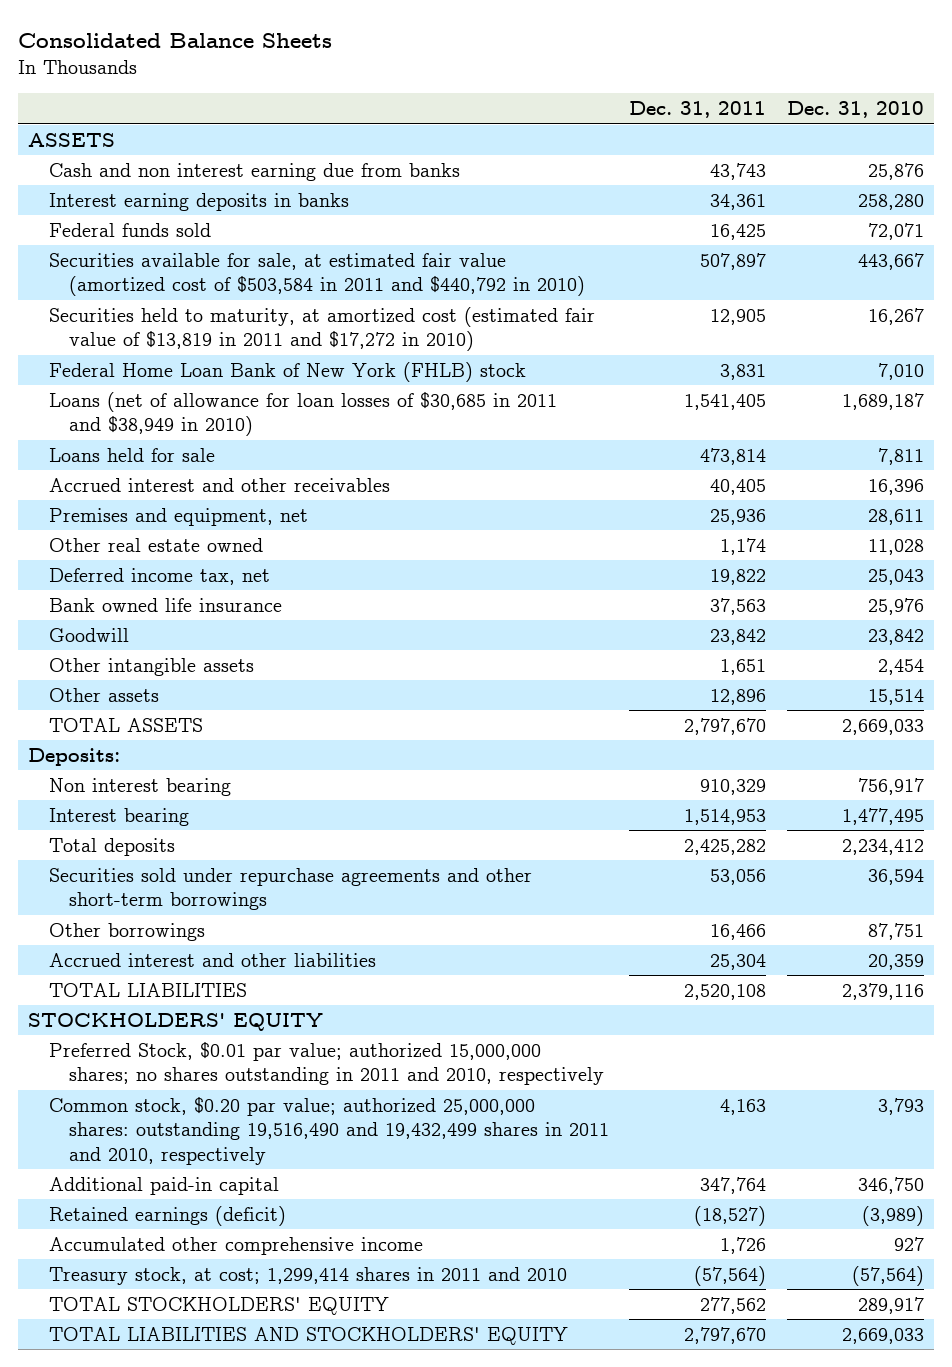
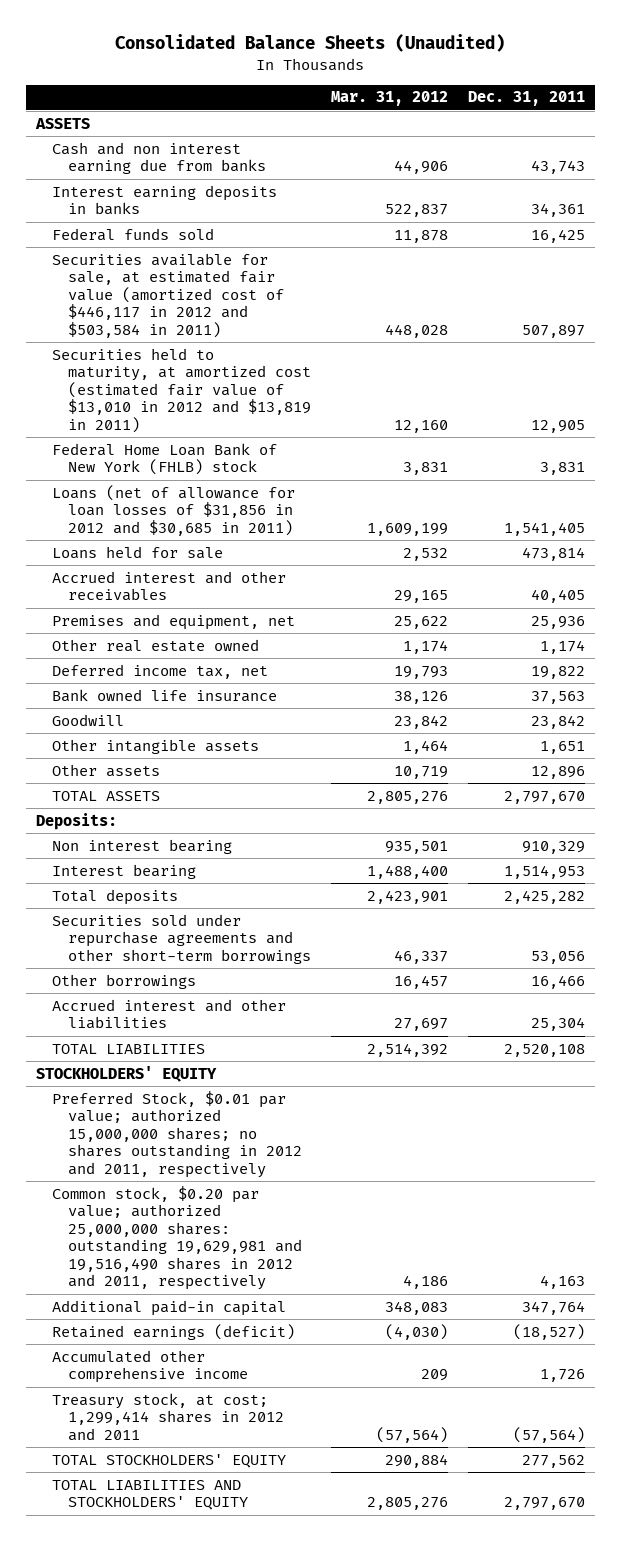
- Consolidated Balance Sheets
+ Consolidated Balance Sheets (Unaudited)
- | Dec. 31, 2011 | Dec. 31, 2010
+ | Mar. 31, 2012 | Dec. 31, 2011
- Securities available for sale, at estimated fair value (amortized cost of $503,584 in 2011 and $440,792 in 2010) | 507,897 | 443,667
- Securities held to maturity, at amortized cost (estimated fair value of $13,819 in 2011 and $17,272 in 2010) | 12,905 | 16,267
+ Securities available for sale, at estimated fair value (amortized cost of $446,117 in 2012 and $503,584 in 2011) | 448,028 | 507,897
+ Securities held to maturity, at amortized cost (estimated fair value of $13,010 in 2012 and $13,819 in 2011) | 12,160 | 12,905
- Loans (net of allowance for loan losses of $30,685 in 2011 and $38,949 in 2010) | 1,541,405 | 1,689,187
+ Loans (net of allowance for loan losses of $31,856 in 2012 and $30,685 in 2011) | 1,609,199 | 1,541,405
- Preferred Stock, $0.01 par value; authorized 15,000,000 shares; no shares outstanding in 2011 and 2010, respectively
- Common stock, $0.20 par value; authorized 25,000,000 shares: outstanding 19,516,490 and 19,432,499 shares in 2011 and 2010, respectively | 4,163 | 3,793
+ Preferred Stock, $0.01 par value; authorized 15,000,000 shares; no shares outstanding in 2012 and 2011, respectively
+ Common stock, $0.20 par value; authorized 25,000,000 shares: outstanding 19,629,981 and 19,516,490 shares in 2012 and 2011, respectively | 4,186 | 4,163
- Treasury stock, at cost; 1,299,414 shares in 2011 and 2010 | (57,564) | (57,564)
+ Treasury stock, at cost; 1,299,414 shares in 2012 and 2011 | (57,564) | (57,564)

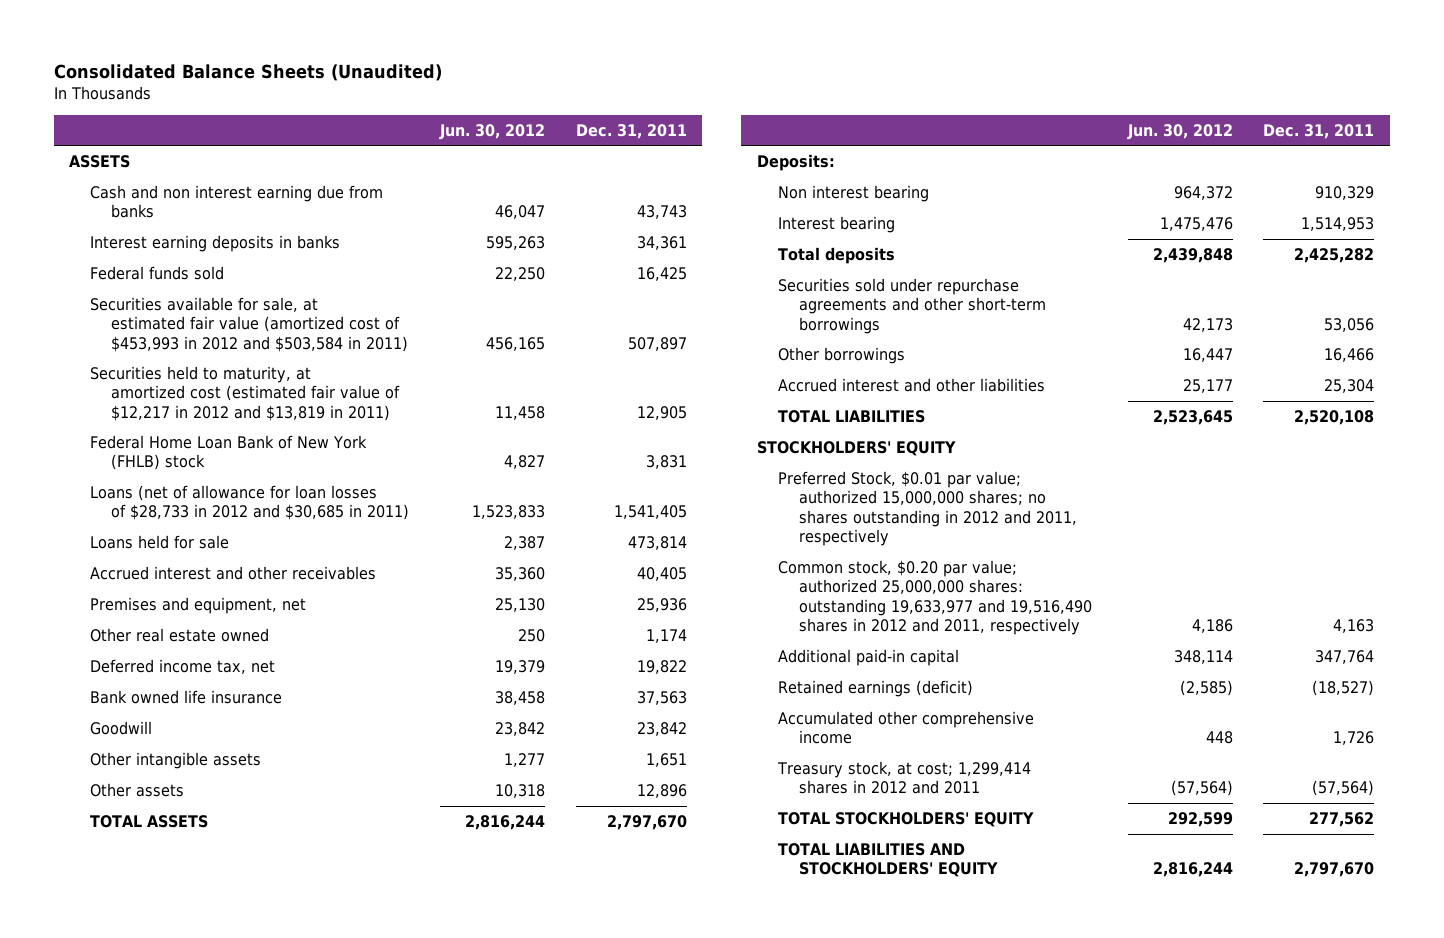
- | Mar. 31, 2012 | Dec. 31, 2011
+ | Jun. 30, 2012 | Dec. 31, 2011
- Securities available for sale, at estimated fair value (amortized cost of $446,117 in 2012 and $503,584 in 2011) | 448,028 | 507,897
- Securities held to maturity, at amortized cost (estimated fair value of $13,010 in 2012 and $13,819 in 2011) | 12,160 | 12,905
+ Securities available for sale, at estimated fair value (amortized cost of $453,993 in 2012 and $503,584 in 2011) | 456,165 | 507,897
+ Securities held to maturity, at amortized cost (estimated fair value of $12,217 in 2012 and $13,819 in 2011) | 11,458 | 12,905
- Loans (net of allowance for loan losses of $31,856 in 2012 and $30,685 in 2011) | 1,609,199 | 1,541,405
+ Loans (net of allowance for loan losses of $28,733 in 2012 and $30,685 in 2011) | 1,523,833 | 1,541,405
- Common stock, $0.20 par value; authorized 25,000,000 shares: outstanding 19,629,981 and 19,516,490 shares in 2012 and 2011, respectively | 4,186 | 4,163
+ Common stock, $0.20 par value; authorized 25,000,000 shares: outstanding 19,633,977 and 19,516,490 shares in 2012 and 2011, respectively | 4,186 | 4,163

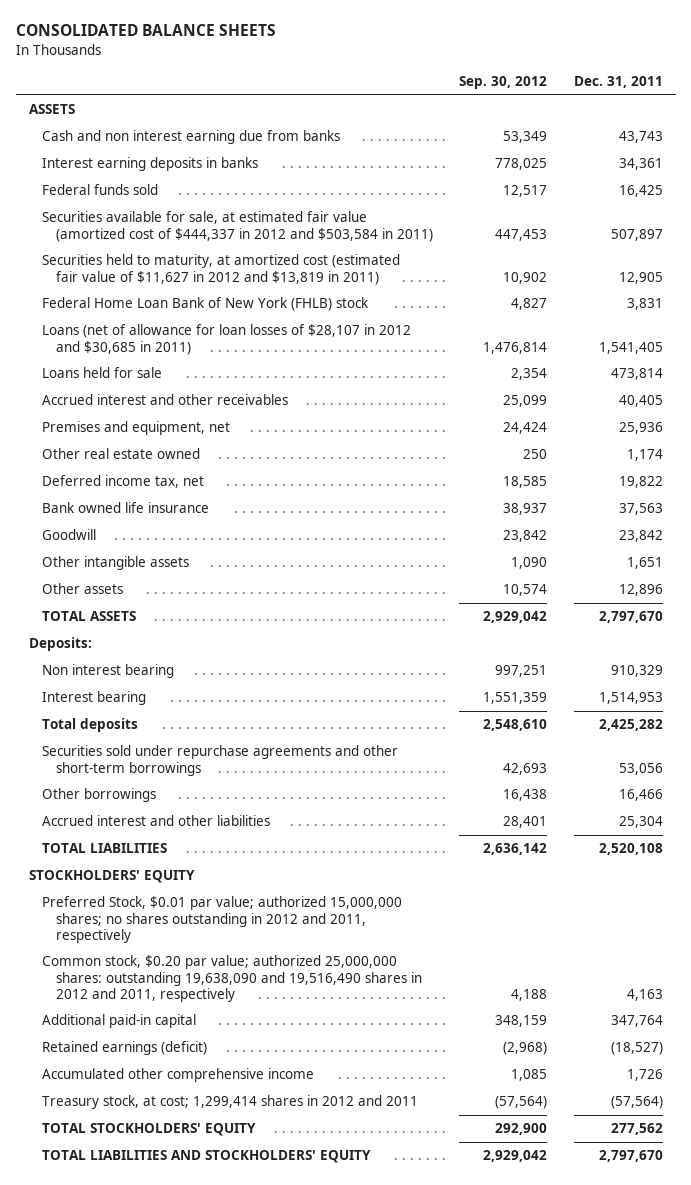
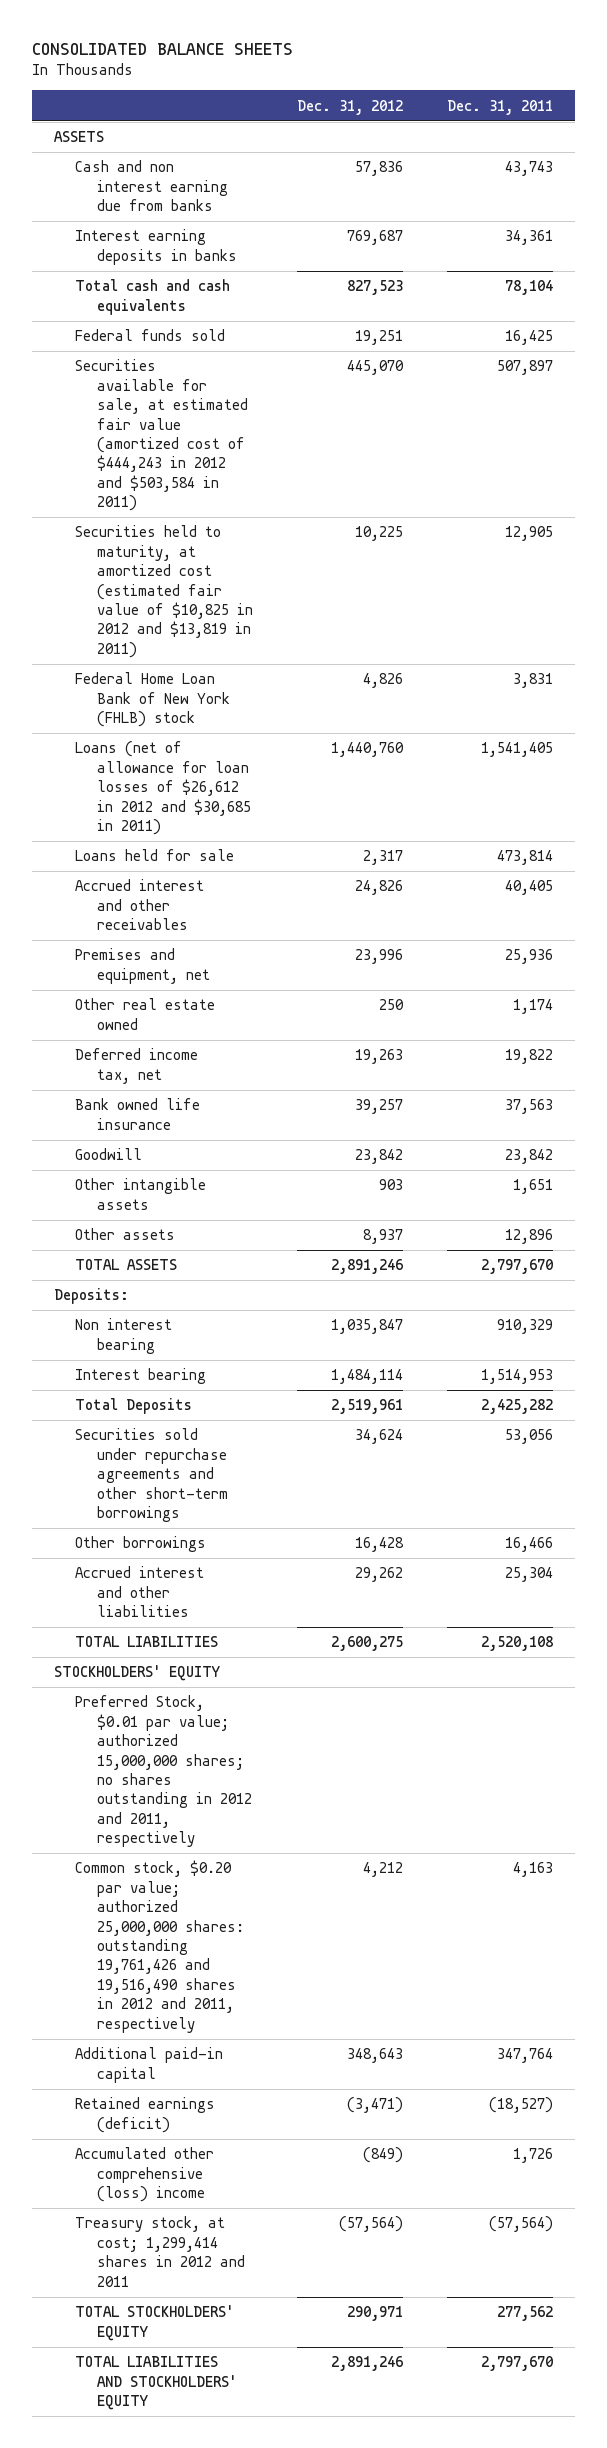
- | Sep. 30, 2012 | Dec. 31, 2011
+ | Dec. 31, 2012 | Dec. 31, 2011
+ Total cash and cash equivalents | 827,523 | 78,104
- Securities available for sale, at estimated fair value (amortized cost of $444,337 in 2012 and $503,584 in 2011) | 447,453 | 507,897
- Securities held to maturity, at amortized cost (estimated fair value of $11,627 in 2012 and $13,819 in 2011) | 10,902 | 12,905
+ Securities available for sale, at estimated fair value (amortized cost of $444,243 in 2012 and $503,584 in 2011) | 445,070 | 507,897
+ Securities held to maturity, at amortized cost (estimated fair value of $10,825 in 2012 and $13,819 in 2011) | 10,225 | 12,905
- Loans (net of allowance for loan losses of $28,107 in 2012 and $30,685 in 2011) | 1,476,814 | 1,541,405
+ Loans (net of allowance for loan losses of $26,612 in 2012 and $30,685 in 2011) | 1,440,760 | 1,541,405
- Total deposits | 2,548,610 | 2,425,282
+ Total Deposits | 2,519,961 | 2,425,282
- Common stock, $0.20 par value; authorized 25,000,000 shares: outstanding 19,638,090 and 19,516,490 shares in 2012 and 2011, respectively | 4,188 | 4,163
+ Common stock, $0.20 par value; authorized 25,000,000 shares: outstanding 19,761,426 and 19,516,490 shares in 2012 and 2011, respectively | 4,212 | 4,163
- Accumulated other comprehensive income | 1,085 | 1,726
+ Accumulated other comprehensive (loss) income | (849) | 1,726

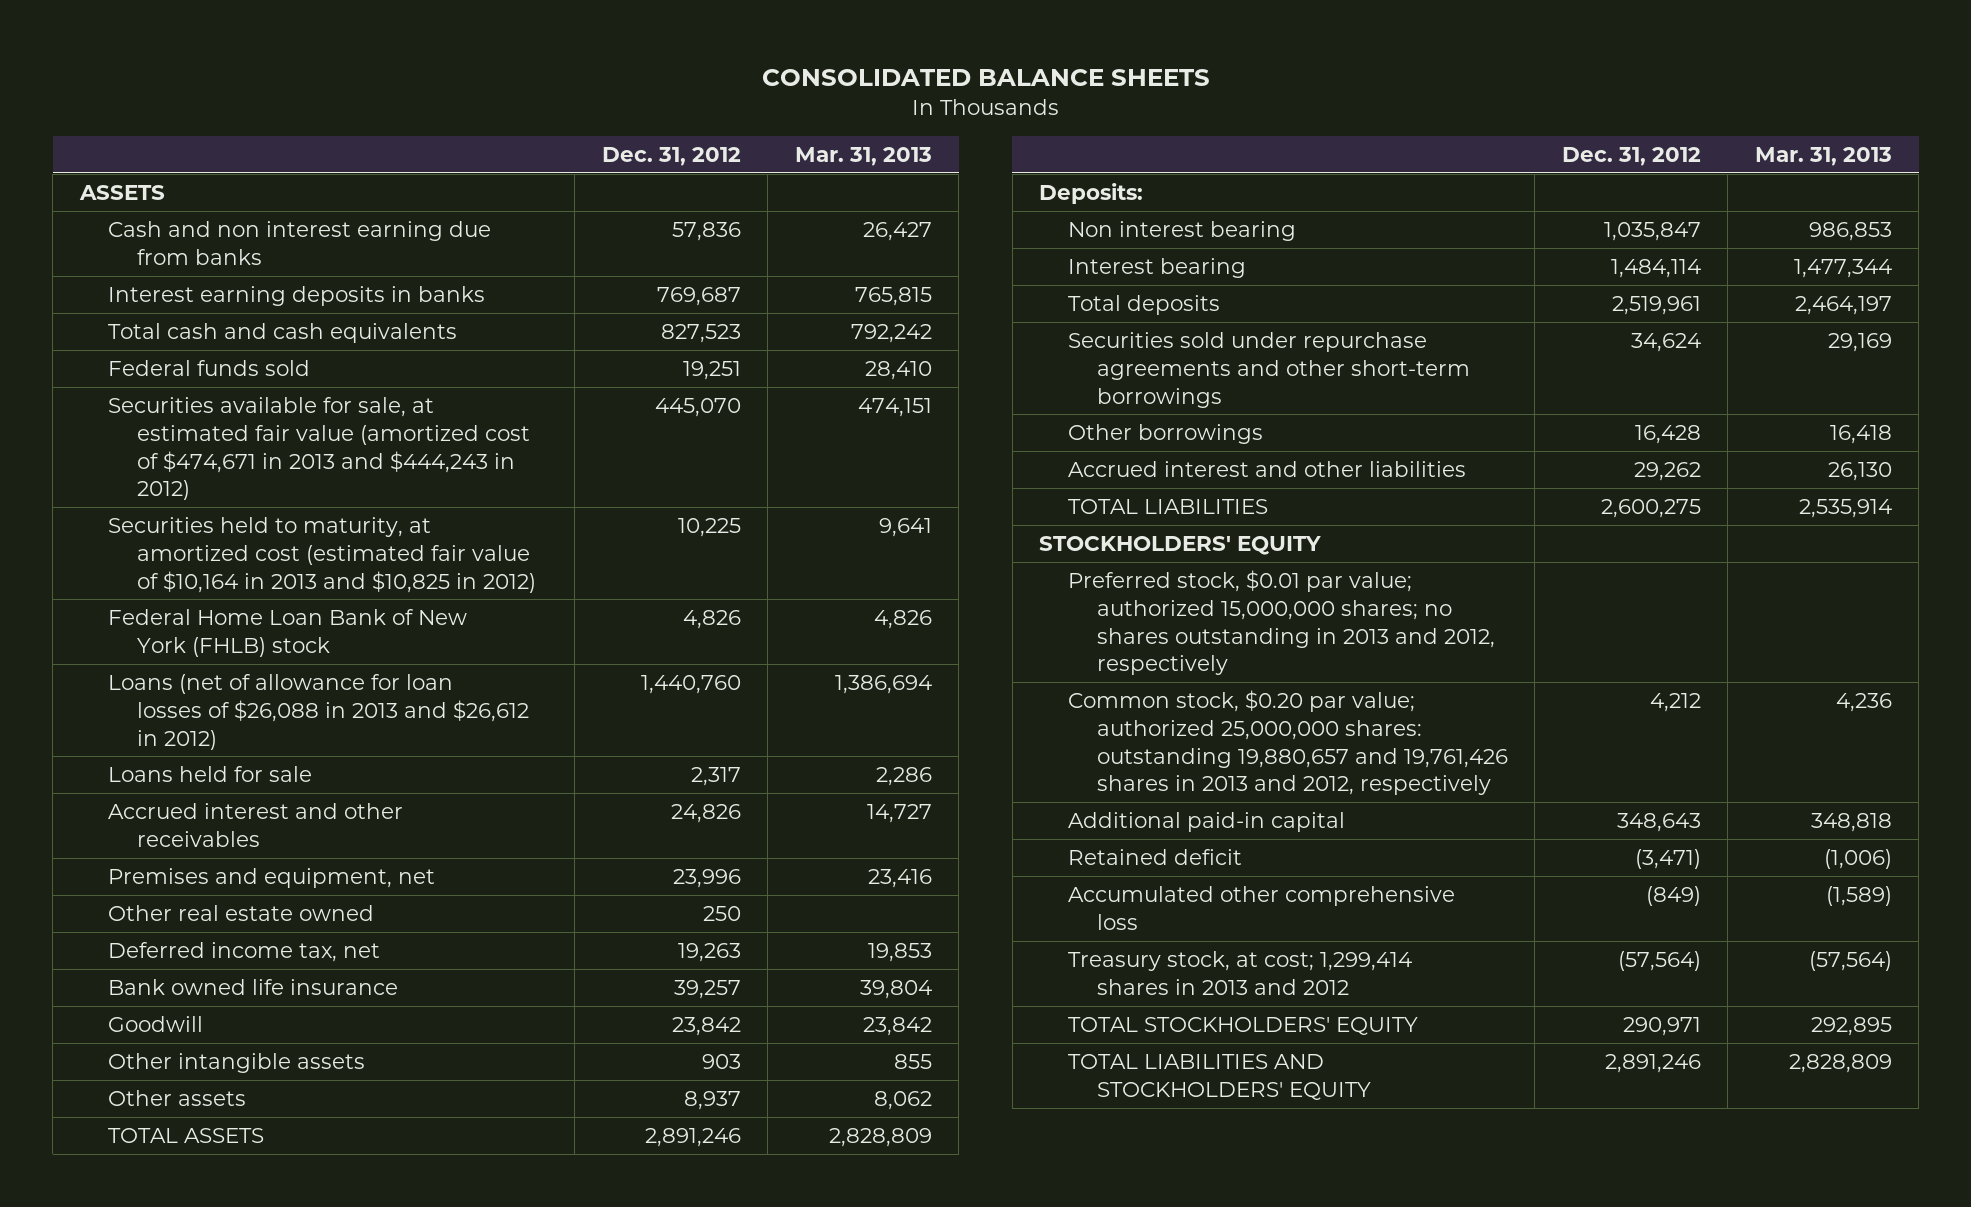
- | Dec. 31, 2012 | Dec. 31, 2011
+ | Dec. 31, 2012 | Mar. 31, 2013
- Securities available for sale, at estimated fair value (amortized cost of $444,243 in 2012 and $503,584 in 2011) | 445,070 | 507,897
- Securities held to maturity, at amortized cost (estimated fair value of $10,825 in 2012 and $13,819 in 2011) | 10,225 | 12,905
+ Securities available for sale, at estimated fair value (amortized cost of $474,671 in 2013 and $444,243 in 2012) | 445,070 | 474,151
+ Securities held to maturity, at amortized cost (estimated fair value of $10,164 in 2013 and $10,825 in 2012) | 10,225 | 9,641
- Loans (net of allowance for loan losses of $26,612 in 2012 and $30,685 in 2011) | 1,440,760 | 1,541,405
+ Loans (net of allowance for loan losses of $26,088 in 2013 and $26,612 in 2012) | 1,440,760 | 1,386,694
- Total Deposits | 2,519,961 | 2,425,282
+ Total deposits | 2,519,961 | 2,464,197
- Preferred Stock, $0.01 par value; authorized 15,000,000 shares; no shares outstanding in 2012 and 2011, respectively
- Common stock, $0.20 par value; authorized 25,000,000 shares: outstanding 19,761,426 and 19,516,490 shares in 2012 and 2011, respectively | 4,212 | 4,163
+ Preferred stock, $0.01 par value; authorized 15,000,000 shares; no shares outstanding in 2013 and 2012, respectively
+ Common stock, $0.20 par value; authorized 25,000,000 shares: outstanding 19,880,657 and 19,761,426 shares in 2013 and 2012, respectively | 4,212 | 4,236
- Retained earnings (deficit) | (3,471) | (18,527)
- Accumulated other comprehensive (loss) income | (849) | 1,726
- Treasury stock, at cost; 1,299,414 shares in 2012 and 2011 | (57,564) | (57,564)
+ Retained deficit | (3,471) | (1,006)
+ Accumulated other comprehensive loss | (849) | (1,589)
+ Treasury stock, at cost; 1,299,414 shares in 2013 and 2012 | (57,564) | (57,564)

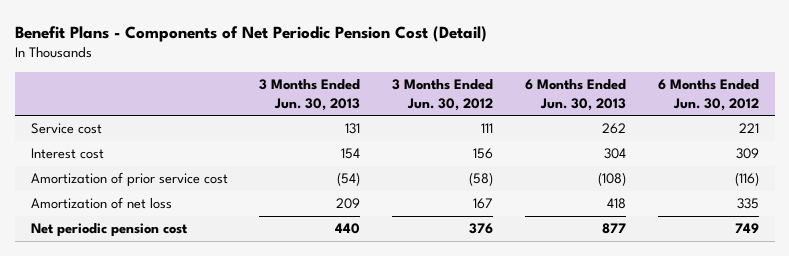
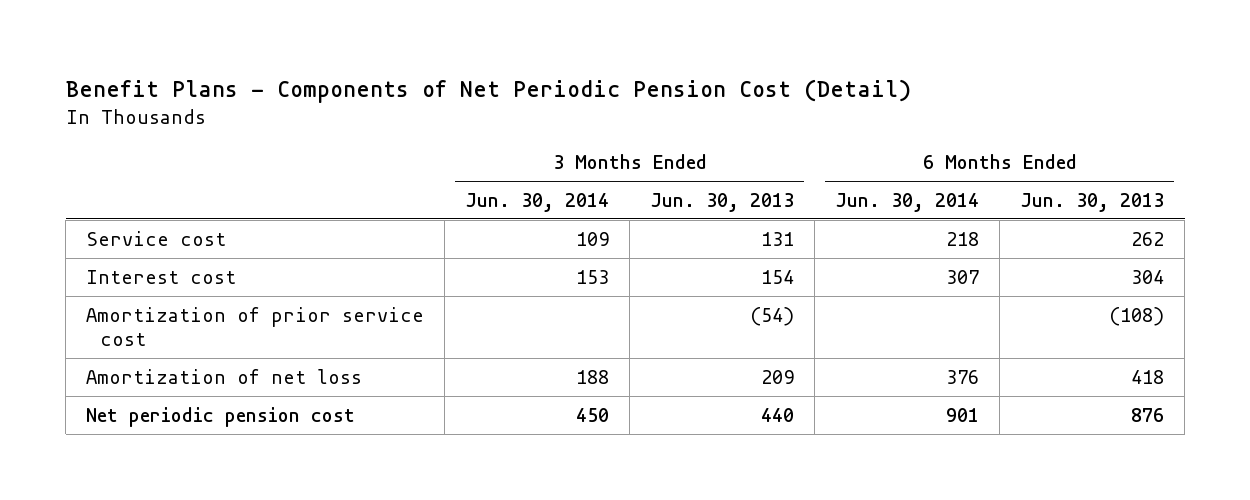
- | 3 Months Ended Jun. 30, 2013 | 3 Months Ended Jun. 30, 2012 | 6 Months Ended Jun. 30, 2013 | 6 Months Ended Jun. 30, 2012
+ | 3 Months Ended Jun. 30, 2014 | 3 Months Ended Jun. 30, 2013 | 6 Months Ended Jun. 30, 2014 | 6 Months Ended Jun. 30, 2013
- Net periodic pension cost | 440 | 376 | 877 | 749
+ Net periodic pension cost | 450 | 440 | 901 | 876

